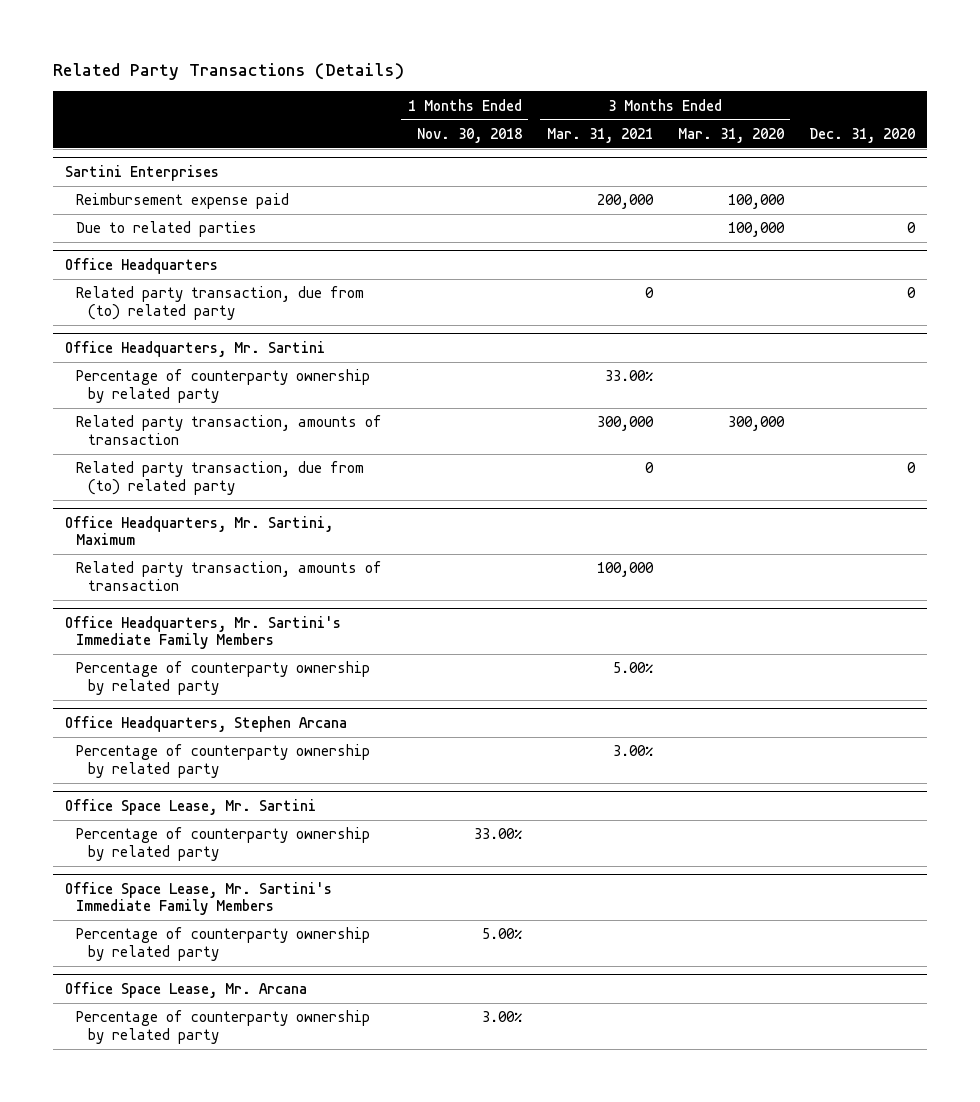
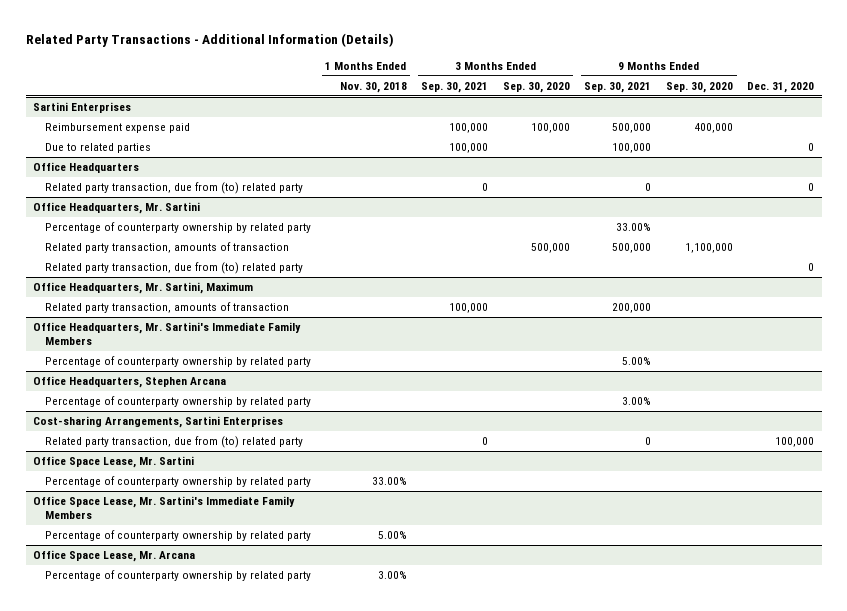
- Related Party Transactions (Details)
+ Related Party Transactions - Additional Information (Details)
- | 1 Months Ended Nov. 30, 2018 | 3 Months Ended Mar. 31, 2021 | 3 Months Ended Mar. 31, 2020 | Dec. 31, 2020
+ | 1 Months Ended Nov. 30, 2018 | 3 Months Ended Sep. 30, 2021 | 3 Months Ended Sep. 30, 2020 | 9 Months Ended Sep. 30, 2021 | 9 Months Ended Sep. 30, 2020 | Dec. 31, 2020
+ Cost-sharing Arrangements, Sartini Enterprises
+ Related party transaction, due from (to) related party | | 0 | | 0 | | 100,000

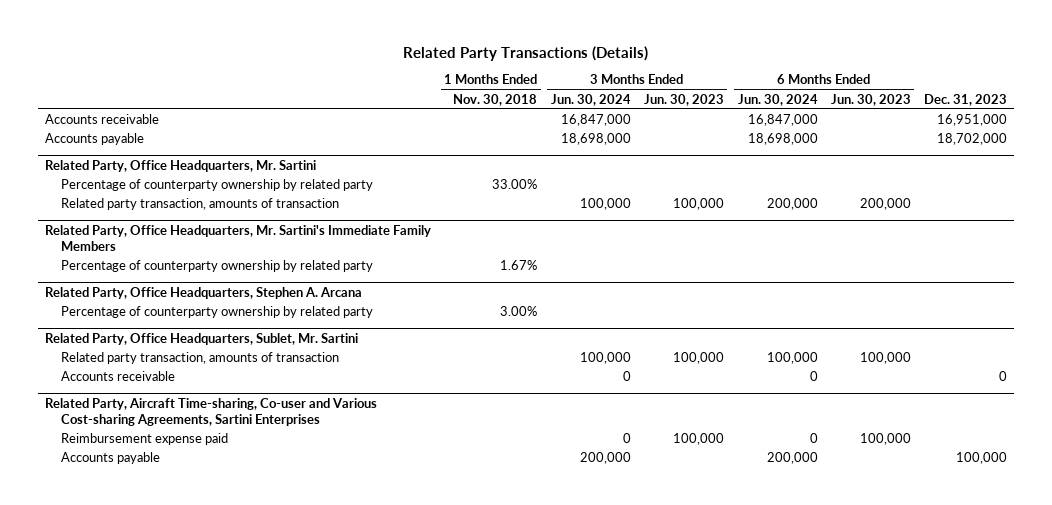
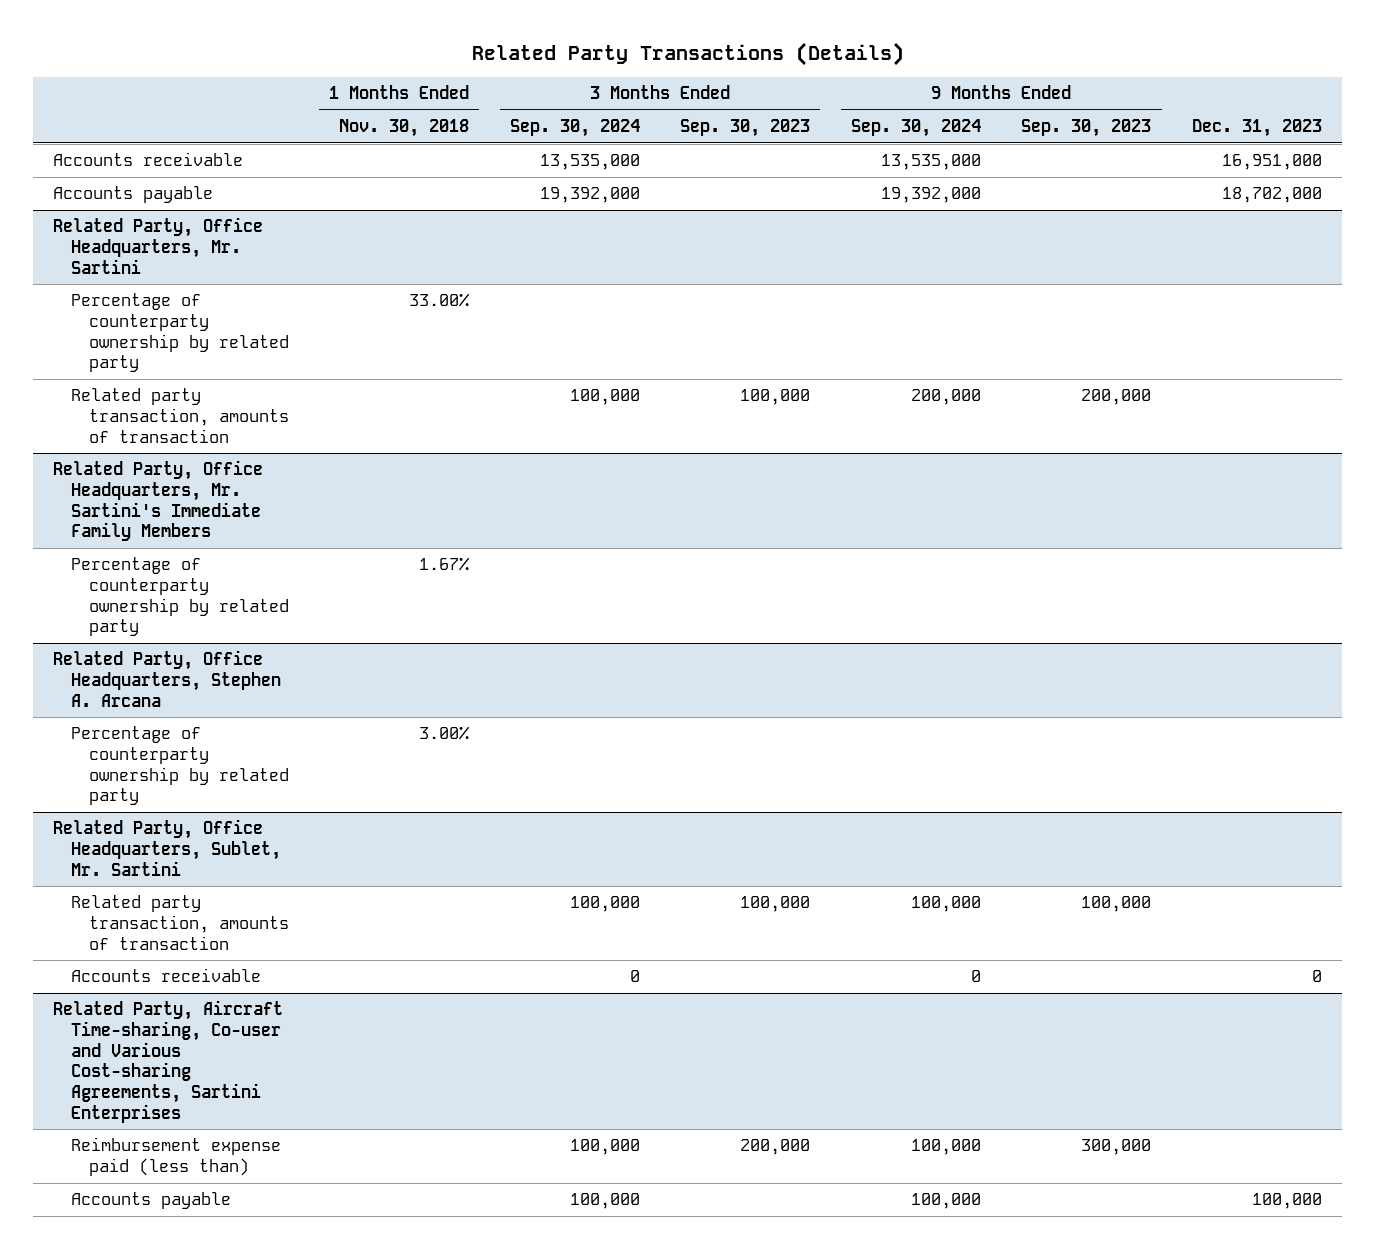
- | 1 Months Ended Nov. 30, 2018 | 3 Months Ended Jun. 30, 2024 | 3 Months Ended Jun. 30, 2023 | 6 Months Ended Jun. 30, 2024 | 6 Months Ended Jun. 30, 2023 | Dec. 31, 2023
+ | 1 Months Ended Nov. 30, 2018 | 3 Months Ended Sep. 30, 2024 | 3 Months Ended Sep. 30, 2023 | 9 Months Ended Sep. 30, 2024 | 9 Months Ended Sep. 30, 2023 | Dec. 31, 2023
@ Related Party, Aircraft Time-sharing, Co-user and Various Cost-sharing Agreements, Sartini Enterprises
- Reimbursement expense paid | | 0 | 100,000 | 0 | 100,000 |
+ Reimbursement expense paid (less than) | | 100,000 | 200,000 | 100,000 | 300,000 |

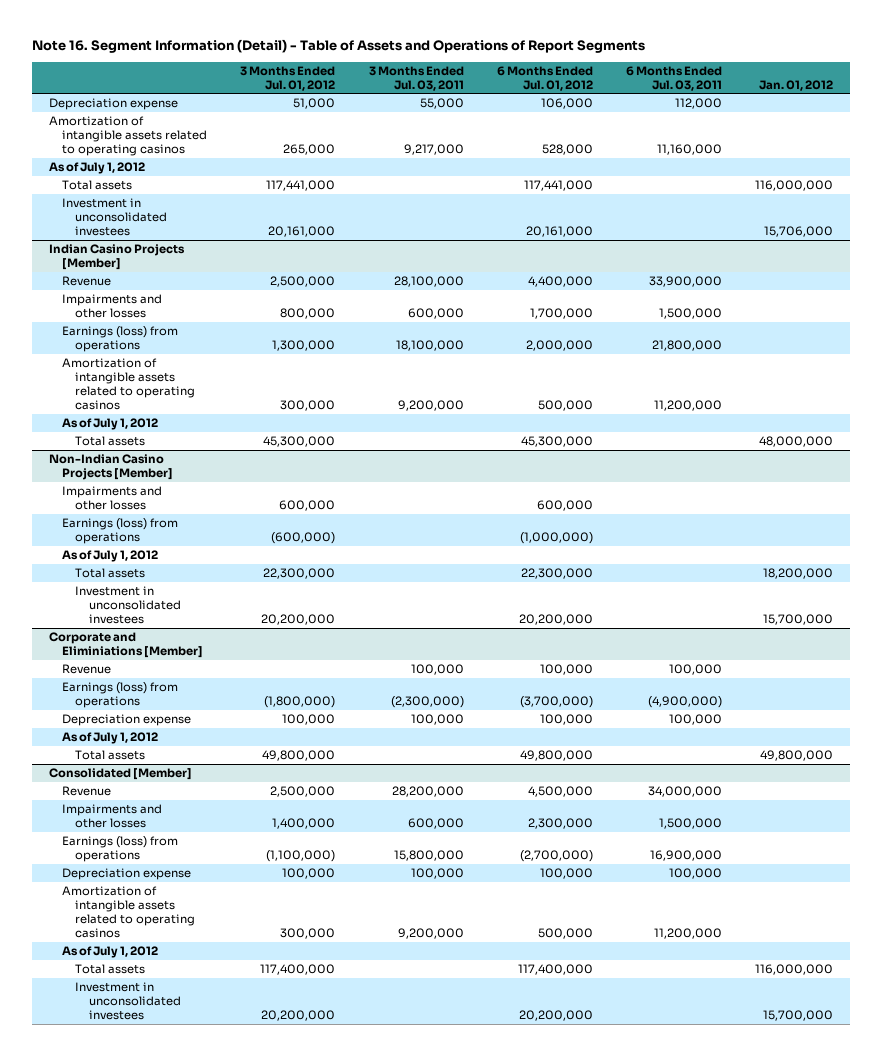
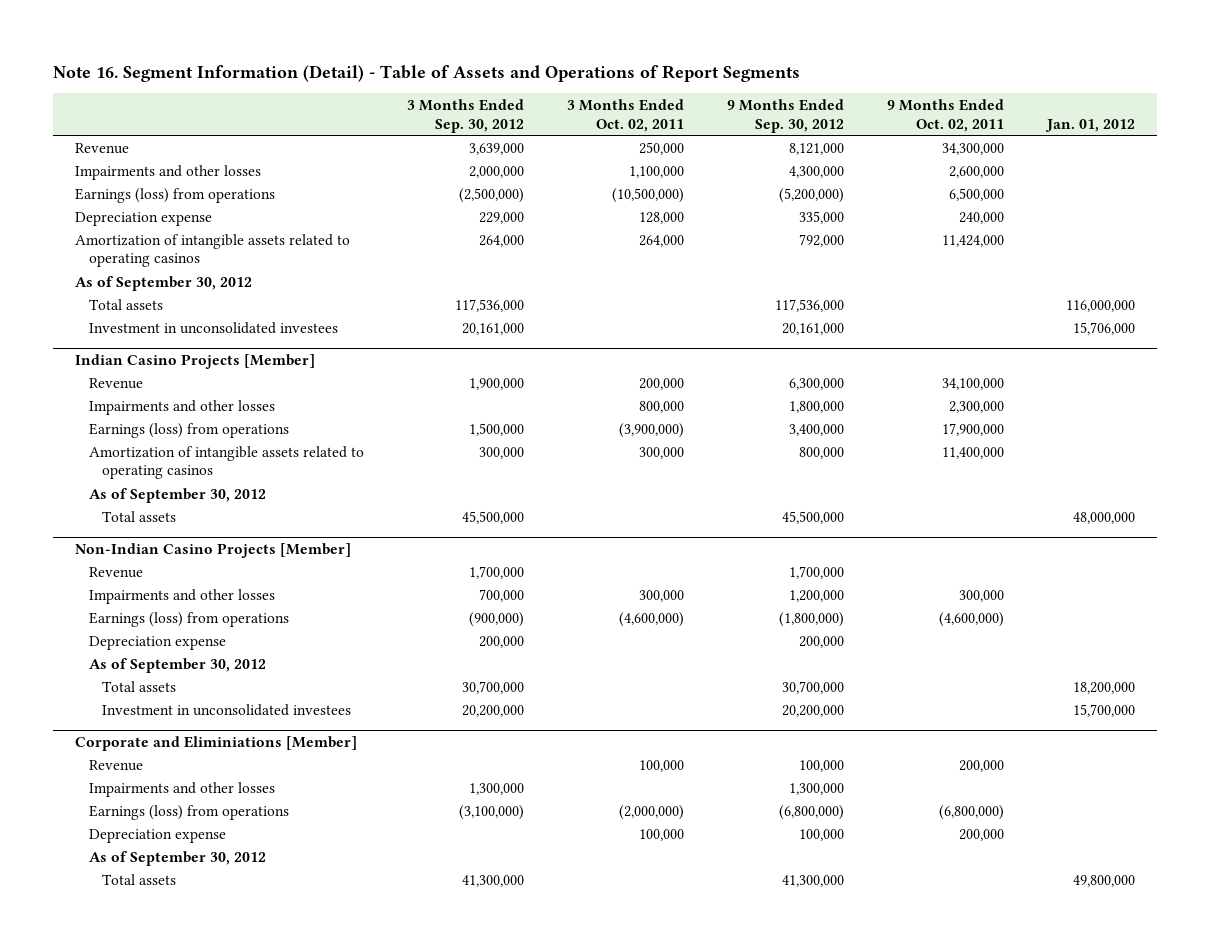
- | 3 Months Ended Jul. 01, 2012 | 3 Months Ended Jul. 03, 2011 | 6 Months Ended Jul. 01, 2012 | 6 Months Ended Jul. 03, 2011 | Jan. 01, 2012
+ | 3 Months Ended Sep. 30, 2012 | 3 Months Ended Oct. 02, 2011 | 9 Months Ended Sep. 30, 2012 | 9 Months Ended Oct. 02, 2011 | Jan. 01, 2012
+ Revenue | 3,639,000 | 250,000 | 8,121,000 | 34,300,000 |
+ Impairments and other losses | 2,000,000 | 1,100,000 | 4,300,000 | 2,600,000 |
+ Earnings (loss) from operations | (2,500,000) | (10,500,000) | (5,200,000) | 6,500,000 |
- As of July 1, 2012
+ As of September 30, 2012
@ Indian Casino Projects [Member]
- As of July 1, 2012
+ As of September 30, 2012
@ Non-Indian Casino Projects [Member]
+ Revenue | 1,700,000 | | 1,700,000 | |
- As of July 1, 2012
+ Depreciation expense | 200,000 | | 200,000 | |
+ As of September 30, 2012
@ Corporate and Eliminiations [Member]
+ Impairments and other losses | 1,300,000 | | 1,300,000 | |
- As of July 1, 2012
+ As of September 30, 2012
- Consolidated [Member]
- Revenue | 2,500,000 | 28,200,000 | 4,500,000 | 34,000,000 |
- Impairments and other losses | 1,400,000 | 600,000 | 2,300,000 | 1,500,000 |
- Earnings (loss) from operations | (1,100,000) | 15,800,000 | (2,700,000) | 16,900,000 |
- Depreciation expense | 100,000 | 100,000 | 100,000 | 100,000 |
- Amortization of intangible assets related to operating casinos | 300,000 | 9,200,000 | 500,000 | 11,200,000 |
- As of July 1, 2012
- Total assets | 117,400,000 | | 117,400,000 | | 116,000,000
- Investment in unconsolidated investees | 20,200,000 | | 20,200,000 | | 15,700,000

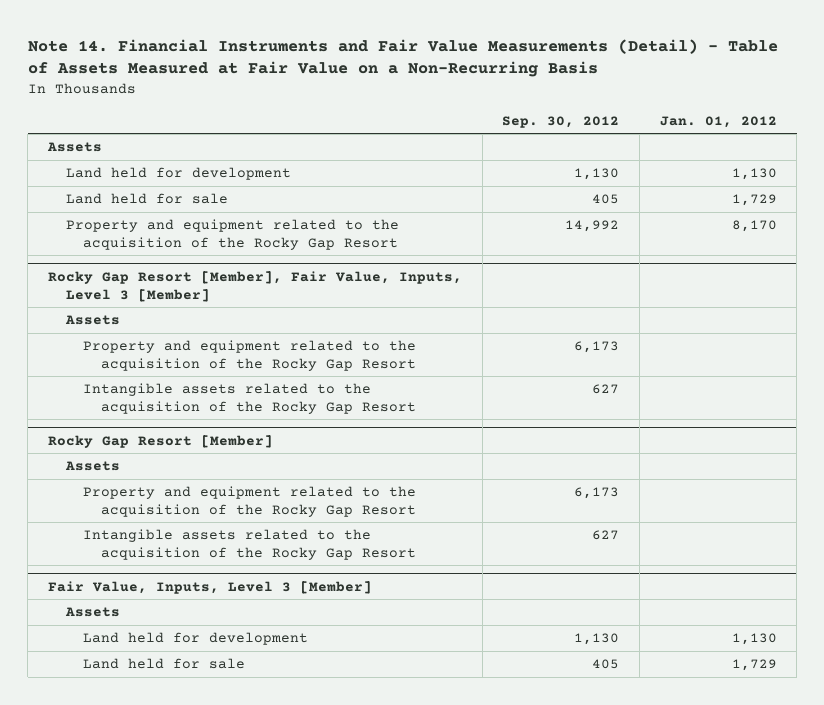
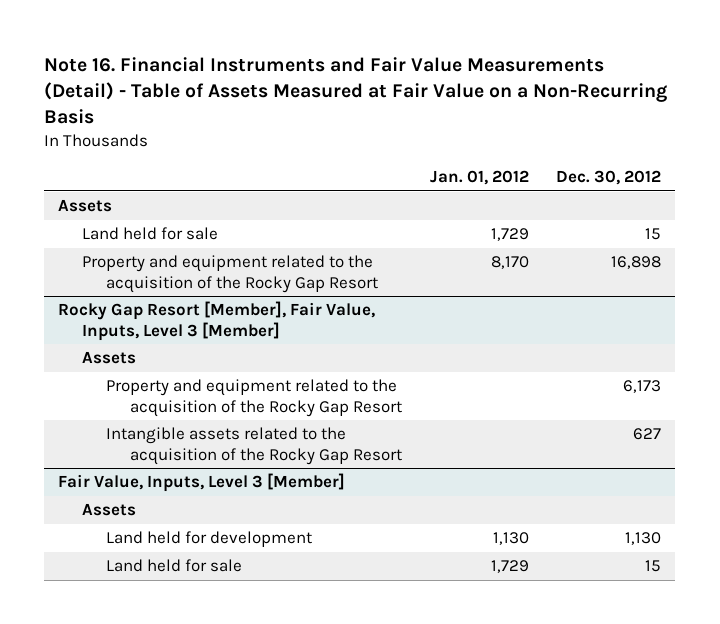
- Note 14. Financial Instruments and Fair Value Measurements (Detail) - Table of Assets Measured at Fair Value on a Non-Recurring Basis
+ Note 16. Financial Instruments and Fair Value Measurements (Detail) - Table of Assets Measured at Fair Value on a Non-Recurring Basis
- | Sep. 30, 2012 | Jan. 01, 2012
+ | Jan. 01, 2012 | Dec. 30, 2012
- Land held for development | 1,130 | 1,130
- Rocky Gap Resort [Member]
- Assets
- Property and equipment related to the acquisition of the Rocky Gap Resort | 6,173 |
- Intangible assets related to the acquisition of the Rocky Gap Resort | 627 |

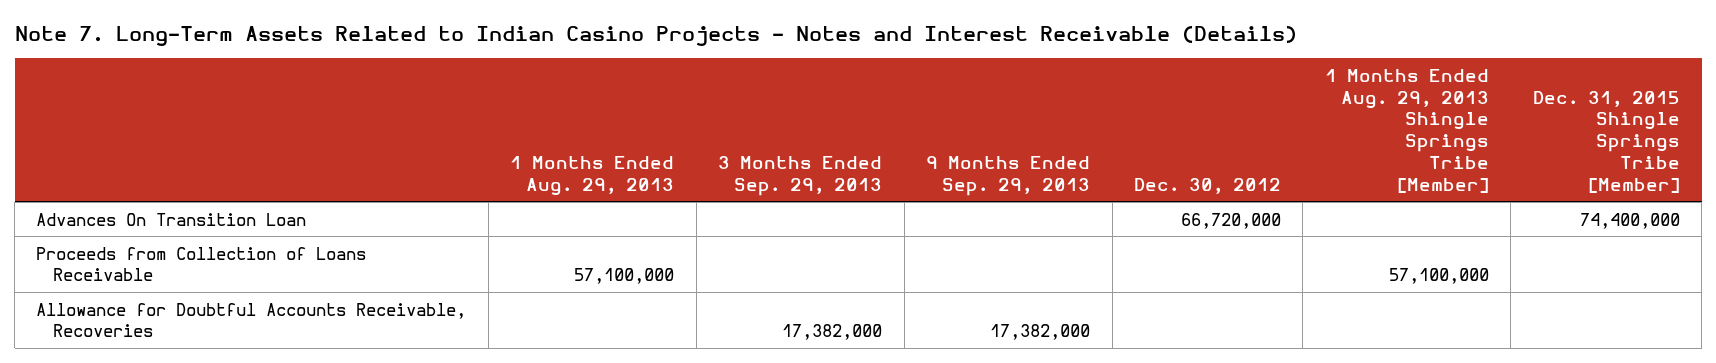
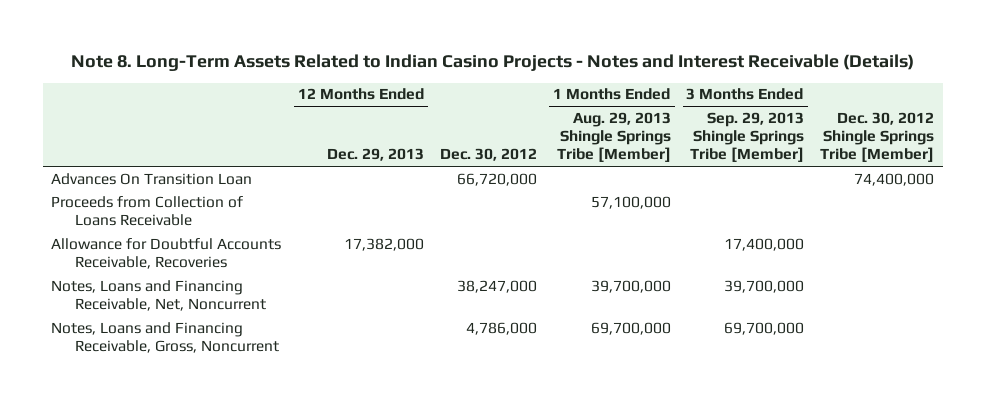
- Note 7. Long-Term Assets Related to Indian Casino Projects - Notes and Interest Receivable (Details)
+ Note 8. Long-Term Assets Related to Indian Casino Projects - Notes and Interest Receivable (Details)
- | 1 Months Ended Aug. 29, 2013 | 3 Months Ended Sep. 29, 2013 | 9 Months Ended Sep. 29, 2013 | Dec. 30, 2012 | 1 Months Ended Aug. 29, 2013 Shingle Springs Tribe [Member] | Dec. 31, 2015 Shingle Springs Tribe [Member]
+ | 12 Months Ended Dec. 29, 2013 | Dec. 30, 2012 | 1 Months Ended Aug. 29, 2013 Shingle Springs Tribe [Member] | 3 Months Ended Sep. 29, 2013 Shingle Springs Tribe [Member] | Dec. 30, 2012 Shingle Springs Tribe [Member]
+ Notes, Loans and Financing Receivable, Net, Noncurrent | | 38,247,000 | 39,700,000 | 39,700,000 |
+ Notes, Loans and Financing Receivable, Gross, Noncurrent | | 4,786,000 | 69,700,000 | 69,700,000 |

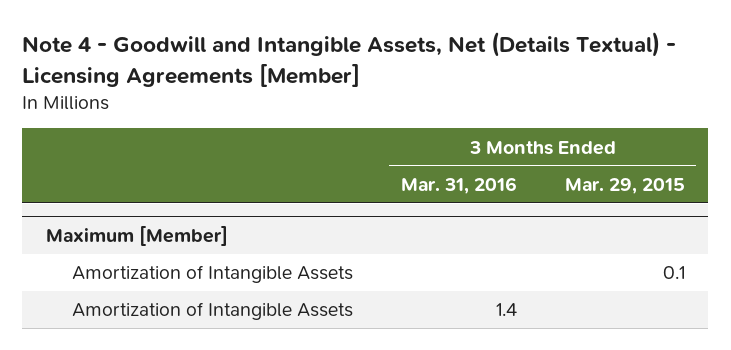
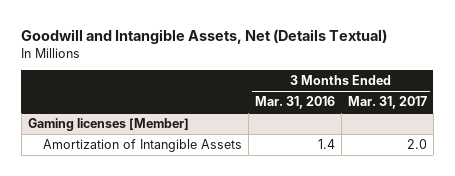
- Note 4 - Goodwill and Intangible Assets, Net (Details Textual) - Licensing Agreements [Member]
+ Goodwill and Intangible Assets, Net (Details Textual)
- | 3 Months Ended Mar. 31, 2016 | 3 Months Ended Mar. 29, 2015
+ | 3 Months Ended Mar. 31, 2016 | 3 Months Ended Mar. 31, 2017
- Maximum [Member]
- Amortization of Intangible Assets | | 0.1
+ Gaming licenses [Member]

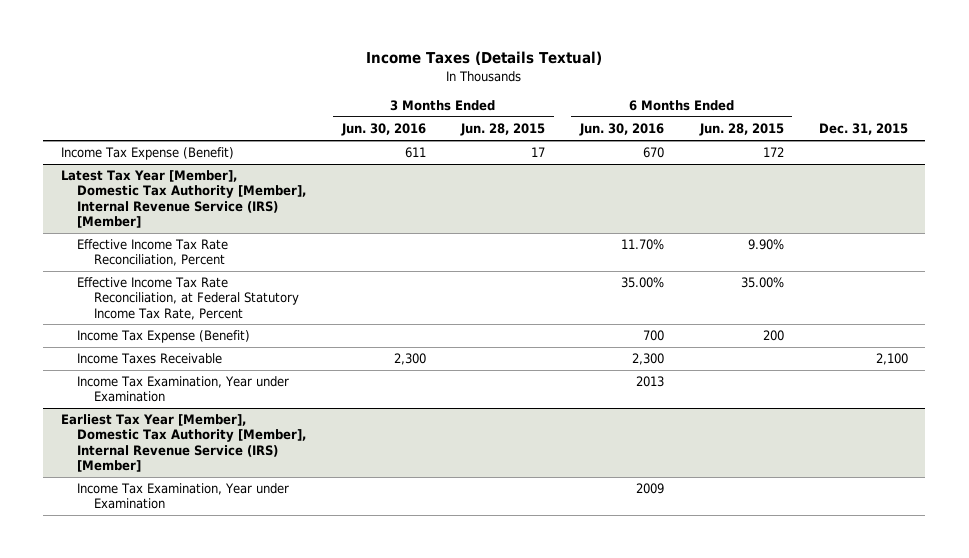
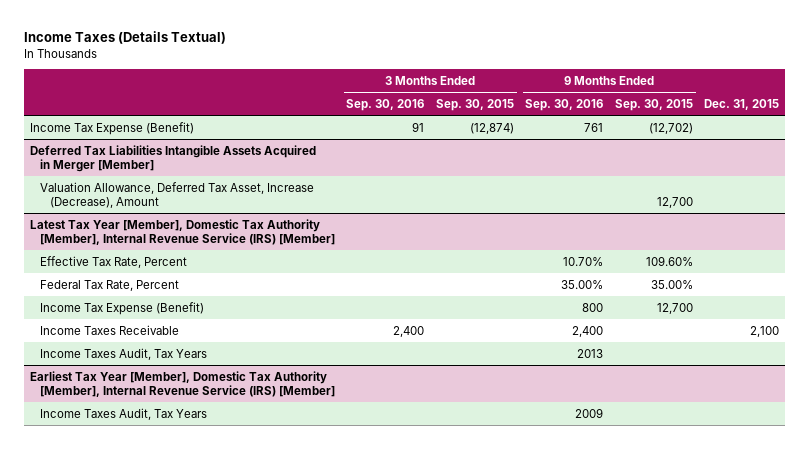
- | 3 Months Ended Jun. 30, 2016 | 3 Months Ended Jun. 28, 2015 | 6 Months Ended Jun. 30, 2016 | 6 Months Ended Jun. 28, 2015 | Dec. 31, 2015
+ | 3 Months Ended Sep. 30, 2016 | 3 Months Ended Sep. 30, 2015 | 9 Months Ended Sep. 30, 2016 | 9 Months Ended Sep. 30, 2015 | Dec. 31, 2015
+ Deferred Tax Liabilities Intangible Assets Acquired in Merger [Member]
+ Valuation Allowance, Deferred Tax Asset, Increase (Decrease), Amount | | | | 12,700 |
@ Latest Tax Year [Member], Domestic Tax Authority [Member], Internal Revenue Service (IRS) [Member]
- Effective Income Tax Rate Reconciliation, Percent | | | 11.70% | 9.90% |
- Effective Income Tax Rate Reconciliation, at Federal Statutory Income Tax Rate, Percent | | | 35.00% | 35.00% |
+ Effective Tax Rate, Percent | | | 10.70% | 109.60% |
+ Federal Tax Rate, Percent | | | 35.00% | 35.00% |
- Income Tax Examination, Year under Examination | | | 2013 | |
+ Income Taxes Audit, Tax Years | | | 2013 | |
@ Earliest Tax Year [Member], Domestic Tax Authority [Member], Internal Revenue Service (IRS) [Member]
- Income Tax Examination, Year under Examination | | | 2009 | |
+ Income Taxes Audit, Tax Years | | | 2009 | |

